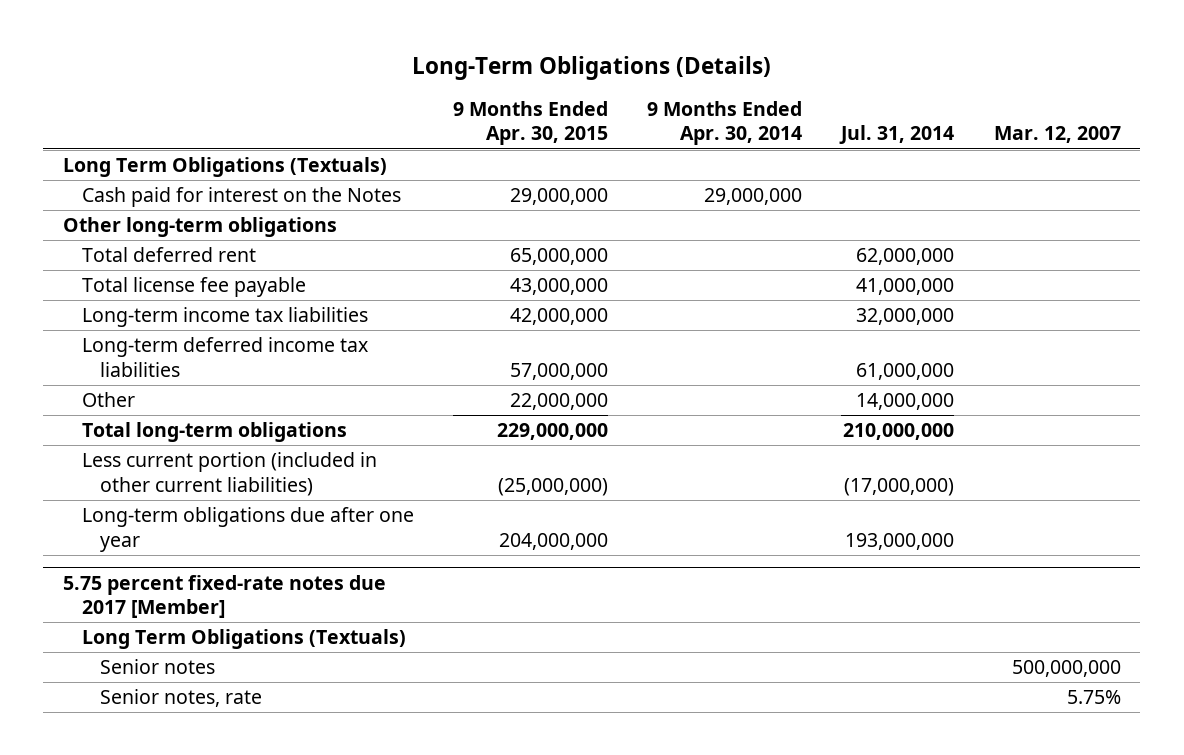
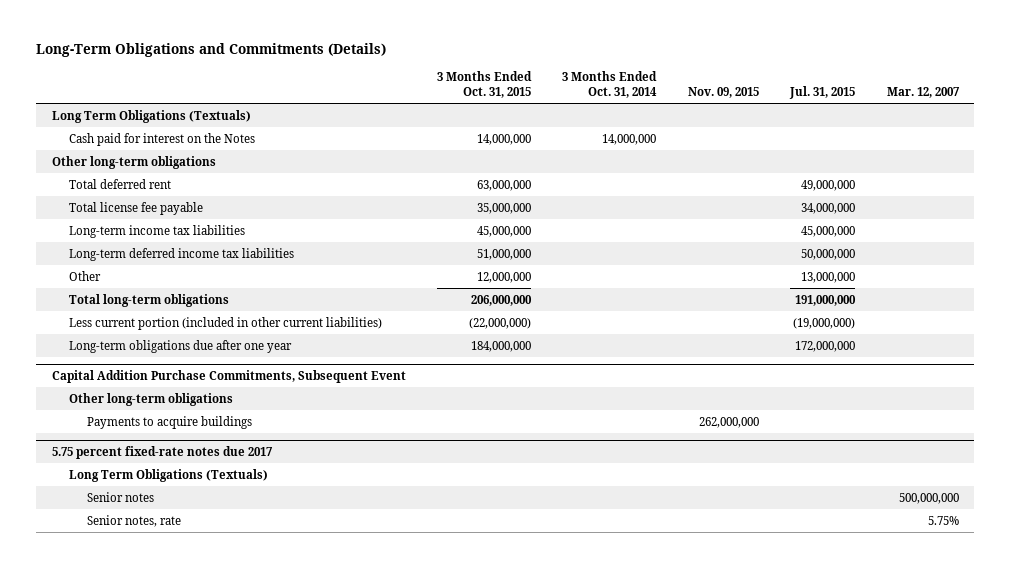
- Long-Term Obligations (Details)
+ Long-Term Obligations and Commitments (Details)
- | 9 Months Ended Apr. 30, 2015 | 9 Months Ended Apr. 30, 2014 | Jul. 31, 2014 | Mar. 12, 2007
+ | 3 Months Ended Oct. 31, 2015 | 3 Months Ended Oct. 31, 2014 | Nov. 09, 2015 | Jul. 31, 2015 | Mar. 12, 2007
- 5.75 percent fixed-rate notes due 2017 [Member]
+ Capital Addition Purchase Commitments, Subsequent Event
+ Other long-term obligations
+ Payments to acquire buildings | | | 262,000,000 | |
+ 5.75 percent fixed-rate notes due 2017

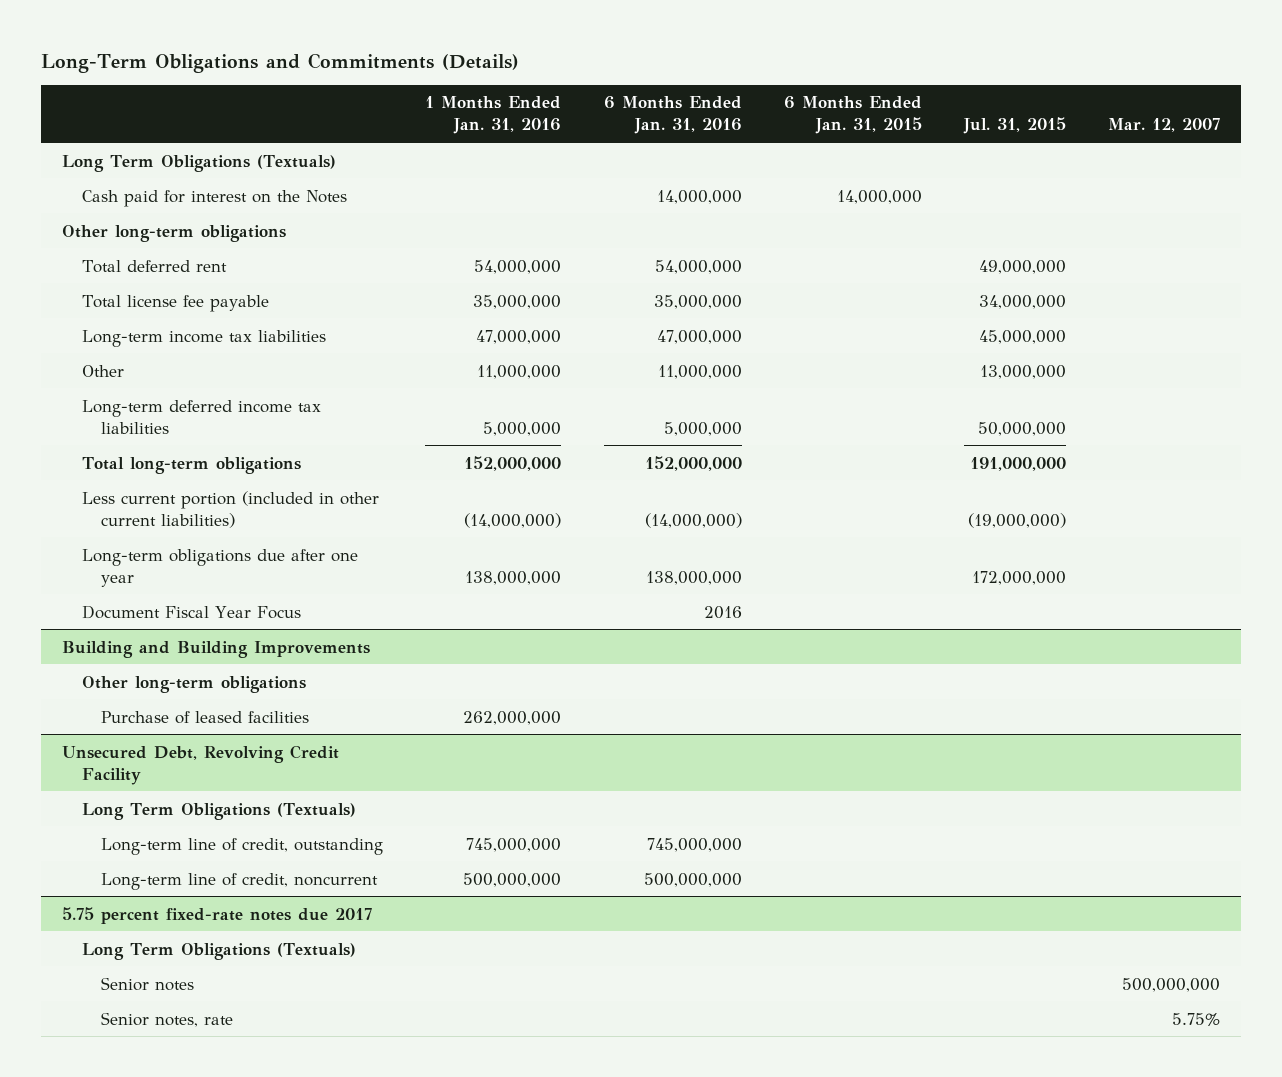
- | 3 Months Ended Oct. 31, 2015 | 3 Months Ended Oct. 31, 2014 | Nov. 09, 2015 | Jul. 31, 2015 | Mar. 12, 2007
+ | 1 Months Ended Jan. 31, 2016 | 6 Months Ended Jan. 31, 2016 | 6 Months Ended Jan. 31, 2015 | Jul. 31, 2015 | Mar. 12, 2007
moved down: Long-term deferred income tax liabilities | 5,000,000 | 5,000,000 | | 50,000,000 |
- Capital Addition Purchase Commitments, Subsequent Event
- Other long-term obligations
- Payments to acquire buildings | | | 262,000,000 | |
+ Document Fiscal Year Focus | | 2016 | | |
+ Building and Building Improvements
+ Other long-term obligations
+ Purchase of leased facilities | 262,000,000 | | | |
+ Unsecured Debt, Revolving Credit Facility
+ Long Term Obligations (Textuals)
+ Long-term line of credit, outstanding | 745,000,000 | 745,000,000 | | |
+ Long-term line of credit, noncurrent | 500,000,000 | 500,000,000 | | |

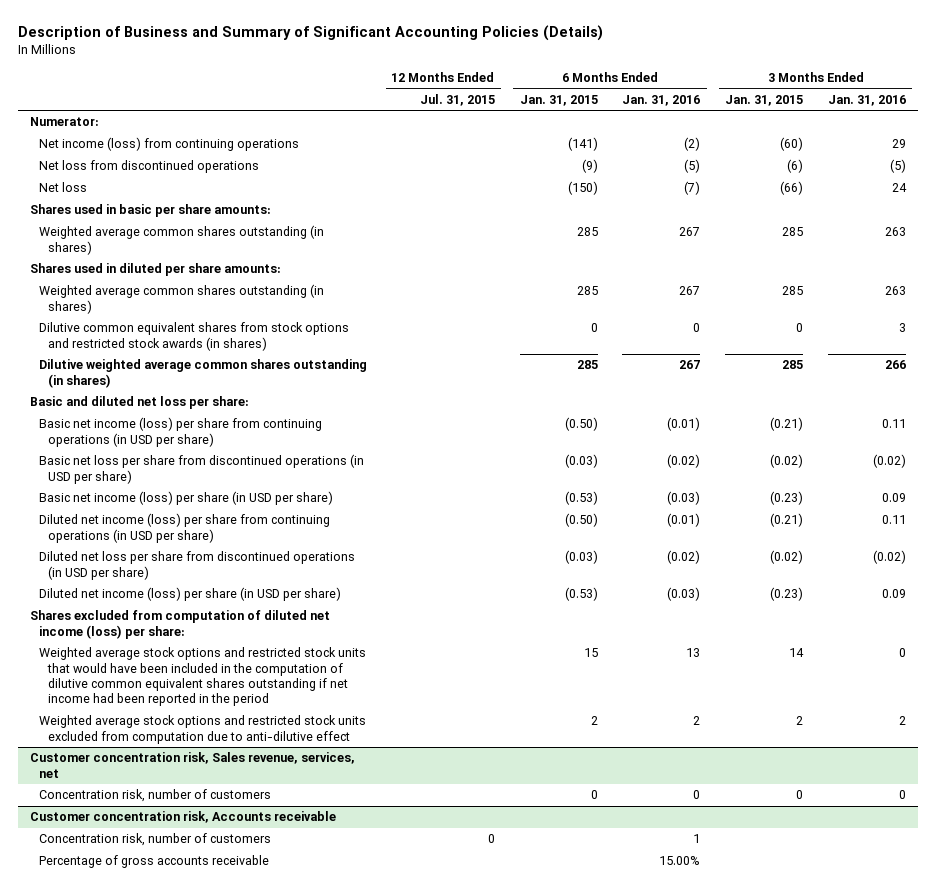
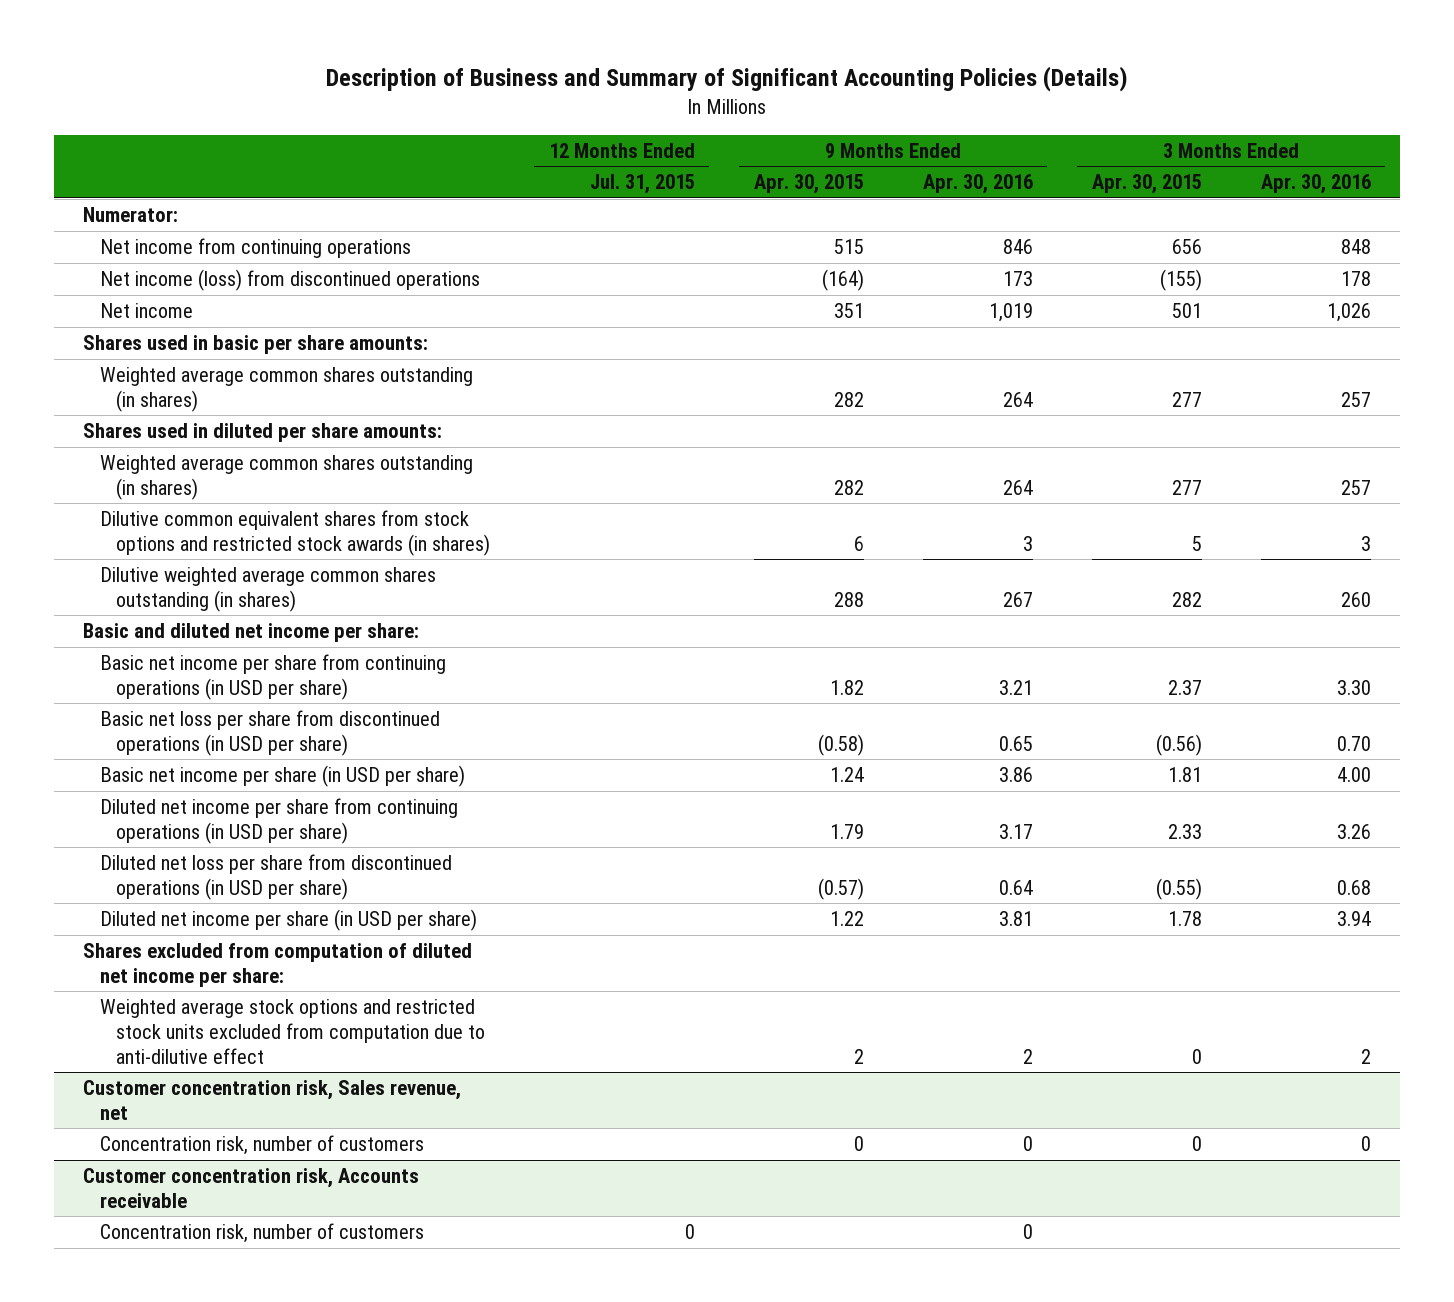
- | 12 Months Ended Jul. 31, 2015 | 6 Months Ended Jan. 31, 2015 | 6 Months Ended Jan. 31, 2016 | 3 Months Ended Jan. 31, 2015 | 3 Months Ended Jan. 31, 2016
+ | 12 Months Ended Jul. 31, 2015 | 9 Months Ended Apr. 30, 2015 | 9 Months Ended Apr. 30, 2016 | 3 Months Ended Apr. 30, 2015 | 3 Months Ended Apr. 30, 2016
- Net income (loss) from continuing operations | | (141) | (2) | (60) | 29
- Net loss from discontinued operations | | (9) | (5) | (6) | (5)
- Net loss | | (150) | (7) | (66) | 24
+ Net income from continuing operations | | 515 | 846 | 656 | 848
+ Net income (loss) from discontinued operations | | (164) | 173 | (155) | 178
+ Net income | | 351 | 1,019 | 501 | 1,026
- Basic and diluted net loss per share:
- Basic net income (loss) per share from continuing operations (in USD per share) | | (0.50) | (0.01) | (0.21) | 0.11
+ Basic and diluted net income per share:
+ Basic net income per share from continuing operations (in USD per share) | | 1.82 | 3.21 | 2.37 | 3.30
- Basic net income (loss) per share (in USD per share) | | (0.53) | (0.03) | (0.23) | 0.09
- Diluted net income (loss) per share from continuing operations (in USD per share) | | (0.50) | (0.01) | (0.21) | 0.11
+ Basic net income per share (in USD per share) | | 1.24 | 3.86 | 1.81 | 4.00
+ Diluted net income per share from continuing operations (in USD per share) | | 1.79 | 3.17 | 2.33 | 3.26
- Diluted net income (loss) per share (in USD per share) | | (0.53) | (0.03) | (0.23) | 0.09
- Shares excluded from computation of diluted net income (loss) per share:
- Weighted average stock options and restricted stock units that would have been included in the computation of dilutive common equivalent shares outstanding if net income had been reported in the period | | 15 | 13 | 14 | 0
+ Diluted net income per share (in USD per share) | | 1.22 | 3.81 | 1.78 | 3.94
+ Shares excluded from computation of diluted net income per share:
- Customer concentration risk, Sales revenue, services, net
+ Customer concentration risk, Sales revenue, net
@ Customer concentration risk, Accounts receivable
- Percentage of gross accounts receivable | | | 15.00% | |

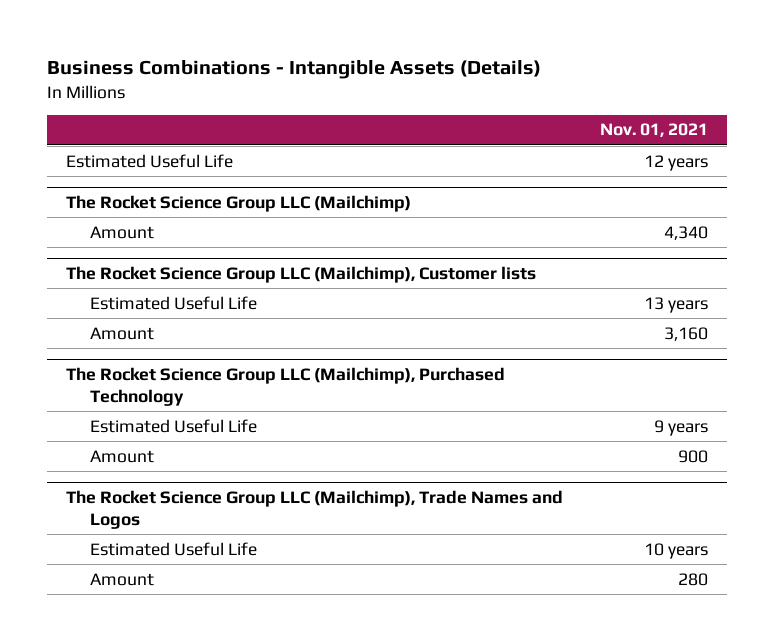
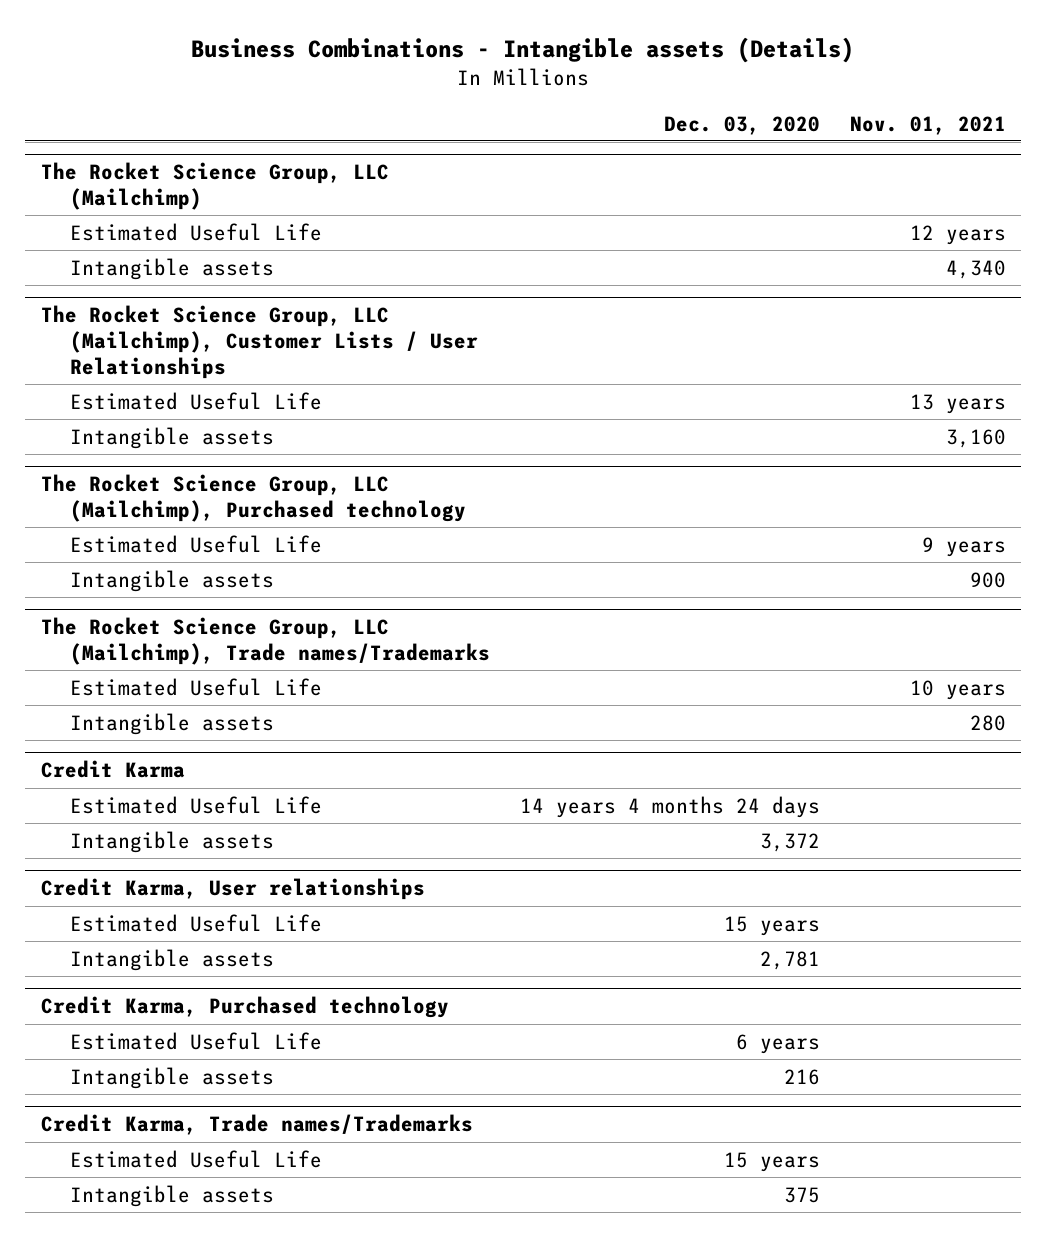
- Business Combinations - Intangible Assets (Details)
+ Business Combinations - Intangible assets (Details)
- | Nov. 01, 2021
+ | Dec. 03, 2020 | Nov. 01, 2021
- Estimated Useful Life | 12 years
- The Rocket Science Group LLC (Mailchimp)
- Amount | 4,340
- The Rocket Science Group LLC (Mailchimp), Customer lists
+ The Rocket Science Group, LLC (Mailchimp)
+ Estimated Useful Life | | 12 years
+ Intangible assets | | 4,340
+ The Rocket Science Group, LLC (Mailchimp), Customer Lists / User Relationships
- Amount | 3,160
- The Rocket Science Group LLC (Mailchimp), Purchased Technology
+ Intangible assets | | 3,160
+ The Rocket Science Group, LLC (Mailchimp), Purchased technology
- Amount | 900
- The Rocket Science Group LLC (Mailchimp), Trade Names and Logos
+ Intangible assets | | 900
+ The Rocket Science Group, LLC (Mailchimp), Trade names/Trademarks
- Amount | 280
+ Intangible assets | | 280
+ Credit Karma
+ Estimated Useful Life | 14 years 4 months 24 days |
+ Intangible assets | 3,372 |
+ Credit Karma, User relationships
+ Estimated Useful Life | 15 years |
+ Intangible assets | 2,781 |
+ Credit Karma, Purchased technology
+ Estimated Useful Life | 6 years |
+ Intangible assets | 216 |
+ Credit Karma, Trade names/Trademarks
+ Estimated Useful Life | 15 years |
+ Intangible assets | 375 |

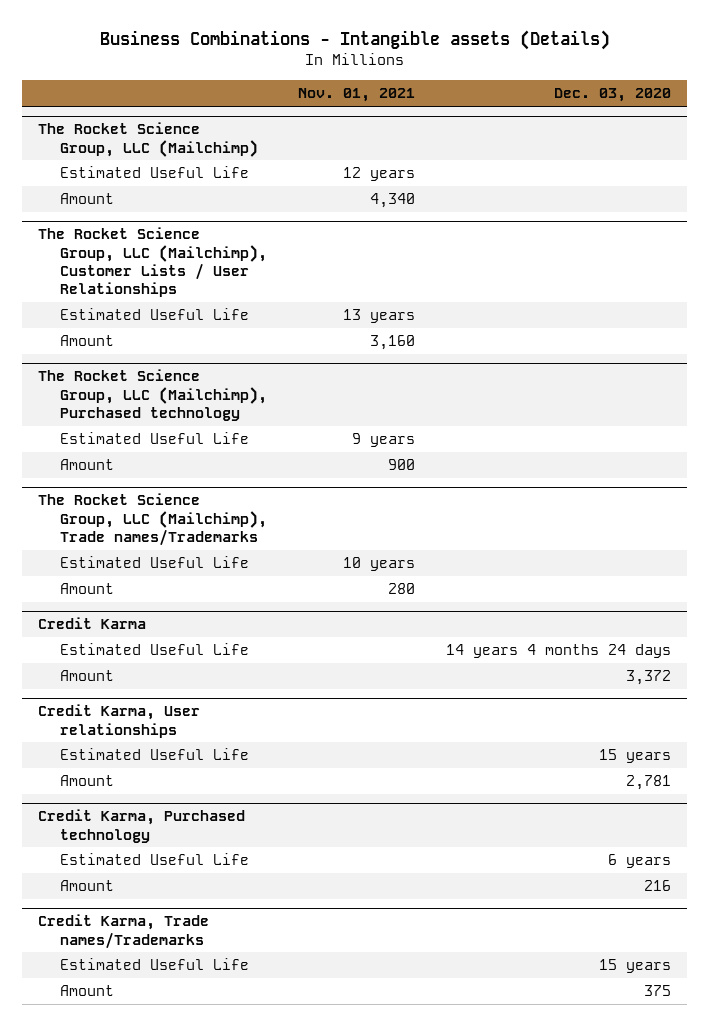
- | Dec. 03, 2020 | Nov. 01, 2021
+ | Nov. 01, 2021 | Dec. 03, 2020
@ The Rocket Science Group, LLC (Mailchimp)
- Intangible assets | | 4,340
+ Amount | 4,340 |
@ The Rocket Science Group, LLC (Mailchimp), Customer Lists / User Relationships
- Intangible assets | | 3,160
+ Amount | 3,160 |
@ The Rocket Science Group, LLC (Mailchimp), Purchased technology
- Intangible assets | | 900
+ Amount | 900 |
@ The Rocket Science Group, LLC (Mailchimp), Trade names/Trademarks
- Intangible assets | | 280
+ Amount | 280 |
@ Credit Karma
- Intangible assets | 3,372 |
+ Amount | | 3,372
@ Credit Karma, User relationships
- Intangible assets | 2,781 |
+ Amount | | 2,781
@ Credit Karma, Purchased technology
- Intangible assets | 216 |
+ Amount | | 216
@ Credit Karma, Trade names/Trademarks
- Intangible assets | 375 |
+ Amount | | 375

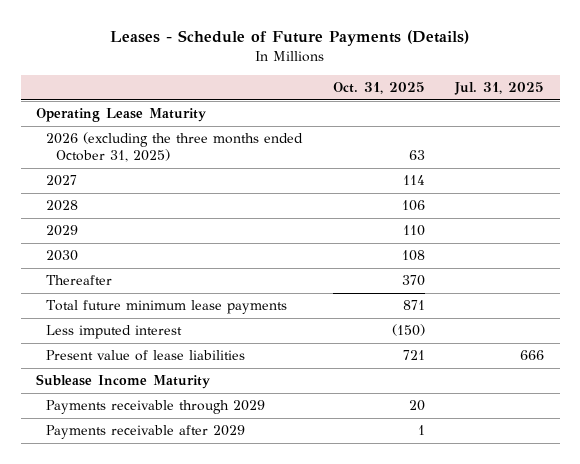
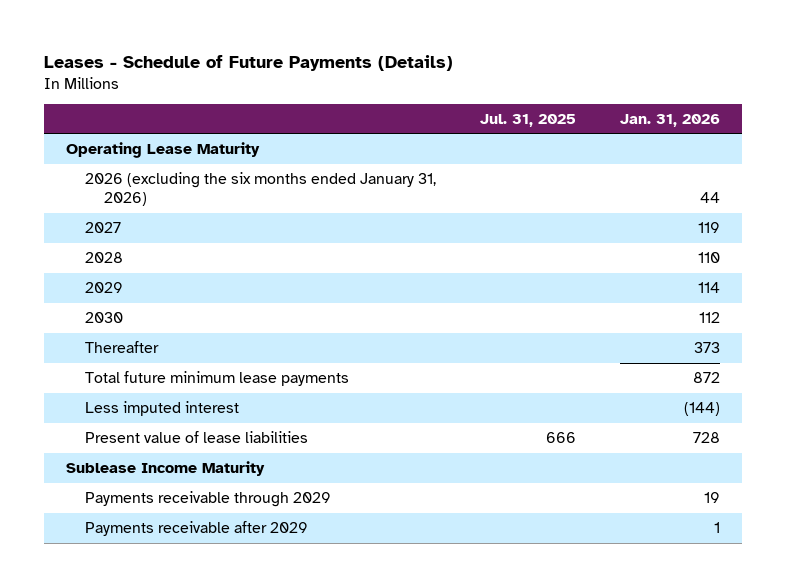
- | Oct. 31, 2025 | Jul. 31, 2025
+ | Jul. 31, 2025 | Jan. 31, 2026
- 2026 (excluding the three months ended October 31, 2025) | 63 |
+ 2026 (excluding the six months ended January 31, 2026) | | 44

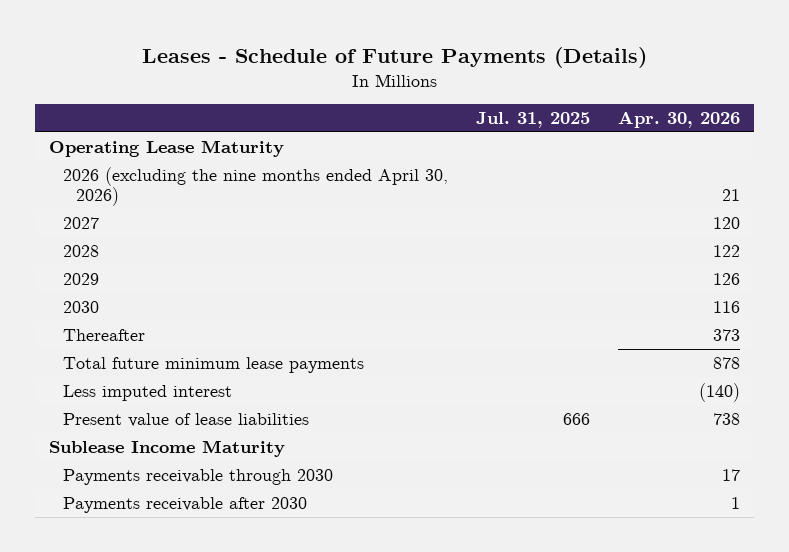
- | Jul. 31, 2025 | Jan. 31, 2026
+ | Jul. 31, 2025 | Apr. 30, 2026
- 2026 (excluding the six months ended January 31, 2026) | | 44
+ 2026 (excluding the nine months ended April 30, 2026) | | 21
- Payments receivable through 2029 | | 19
- Payments receivable after 2029 | | 1
+ Payments receivable through 2030 | | 17
+ Payments receivable after 2030 | | 1

